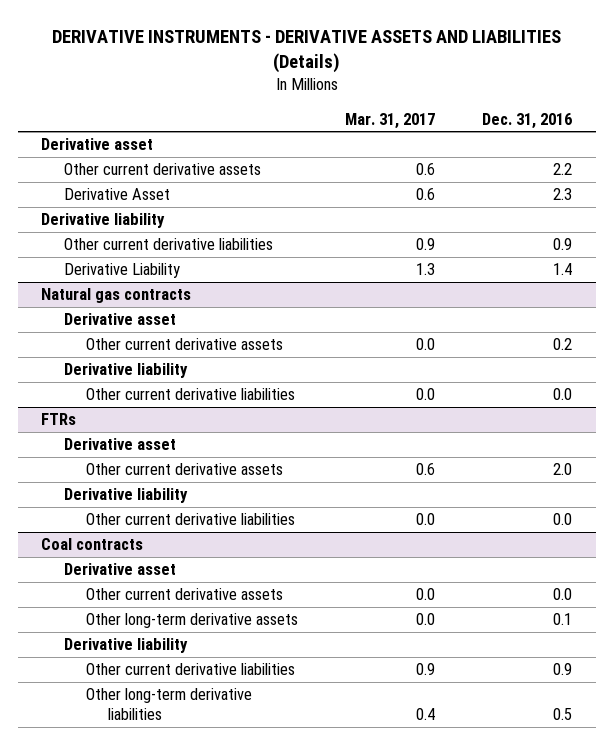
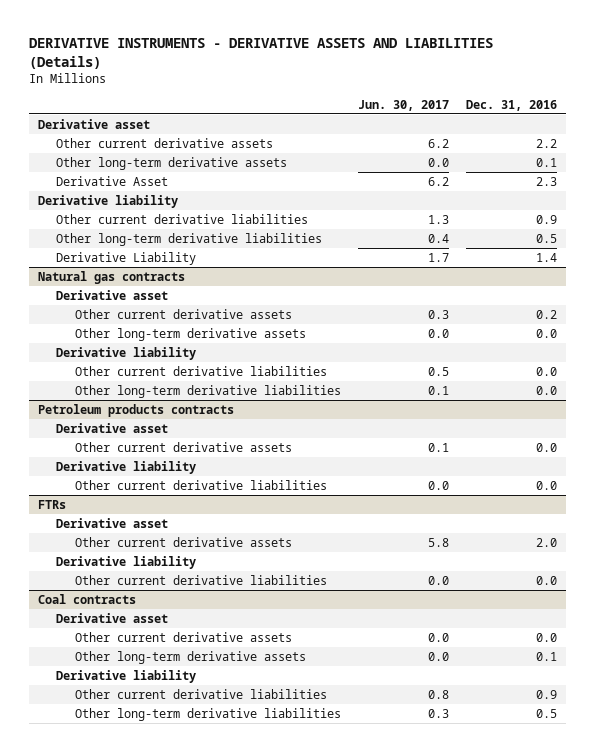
- | Mar. 31, 2017 | Dec. 31, 2016
+ | Jun. 30, 2017 | Dec. 31, 2016
+ Other long-term derivative assets | 0.0 | 0.1
+ Other long-term derivative liabilities | 0.4 | 0.5
@ Natural gas contracts
+ Other long-term derivative assets | 0.0 | 0.0
+ Other long-term derivative liabilities | 0.1 | 0.0
+ Petroleum products contracts
+ Derivative asset
+ Other current derivative assets | 0.1 | 0.0
+ Derivative liability
+ Other current derivative liabilities | 0.0 | 0.0

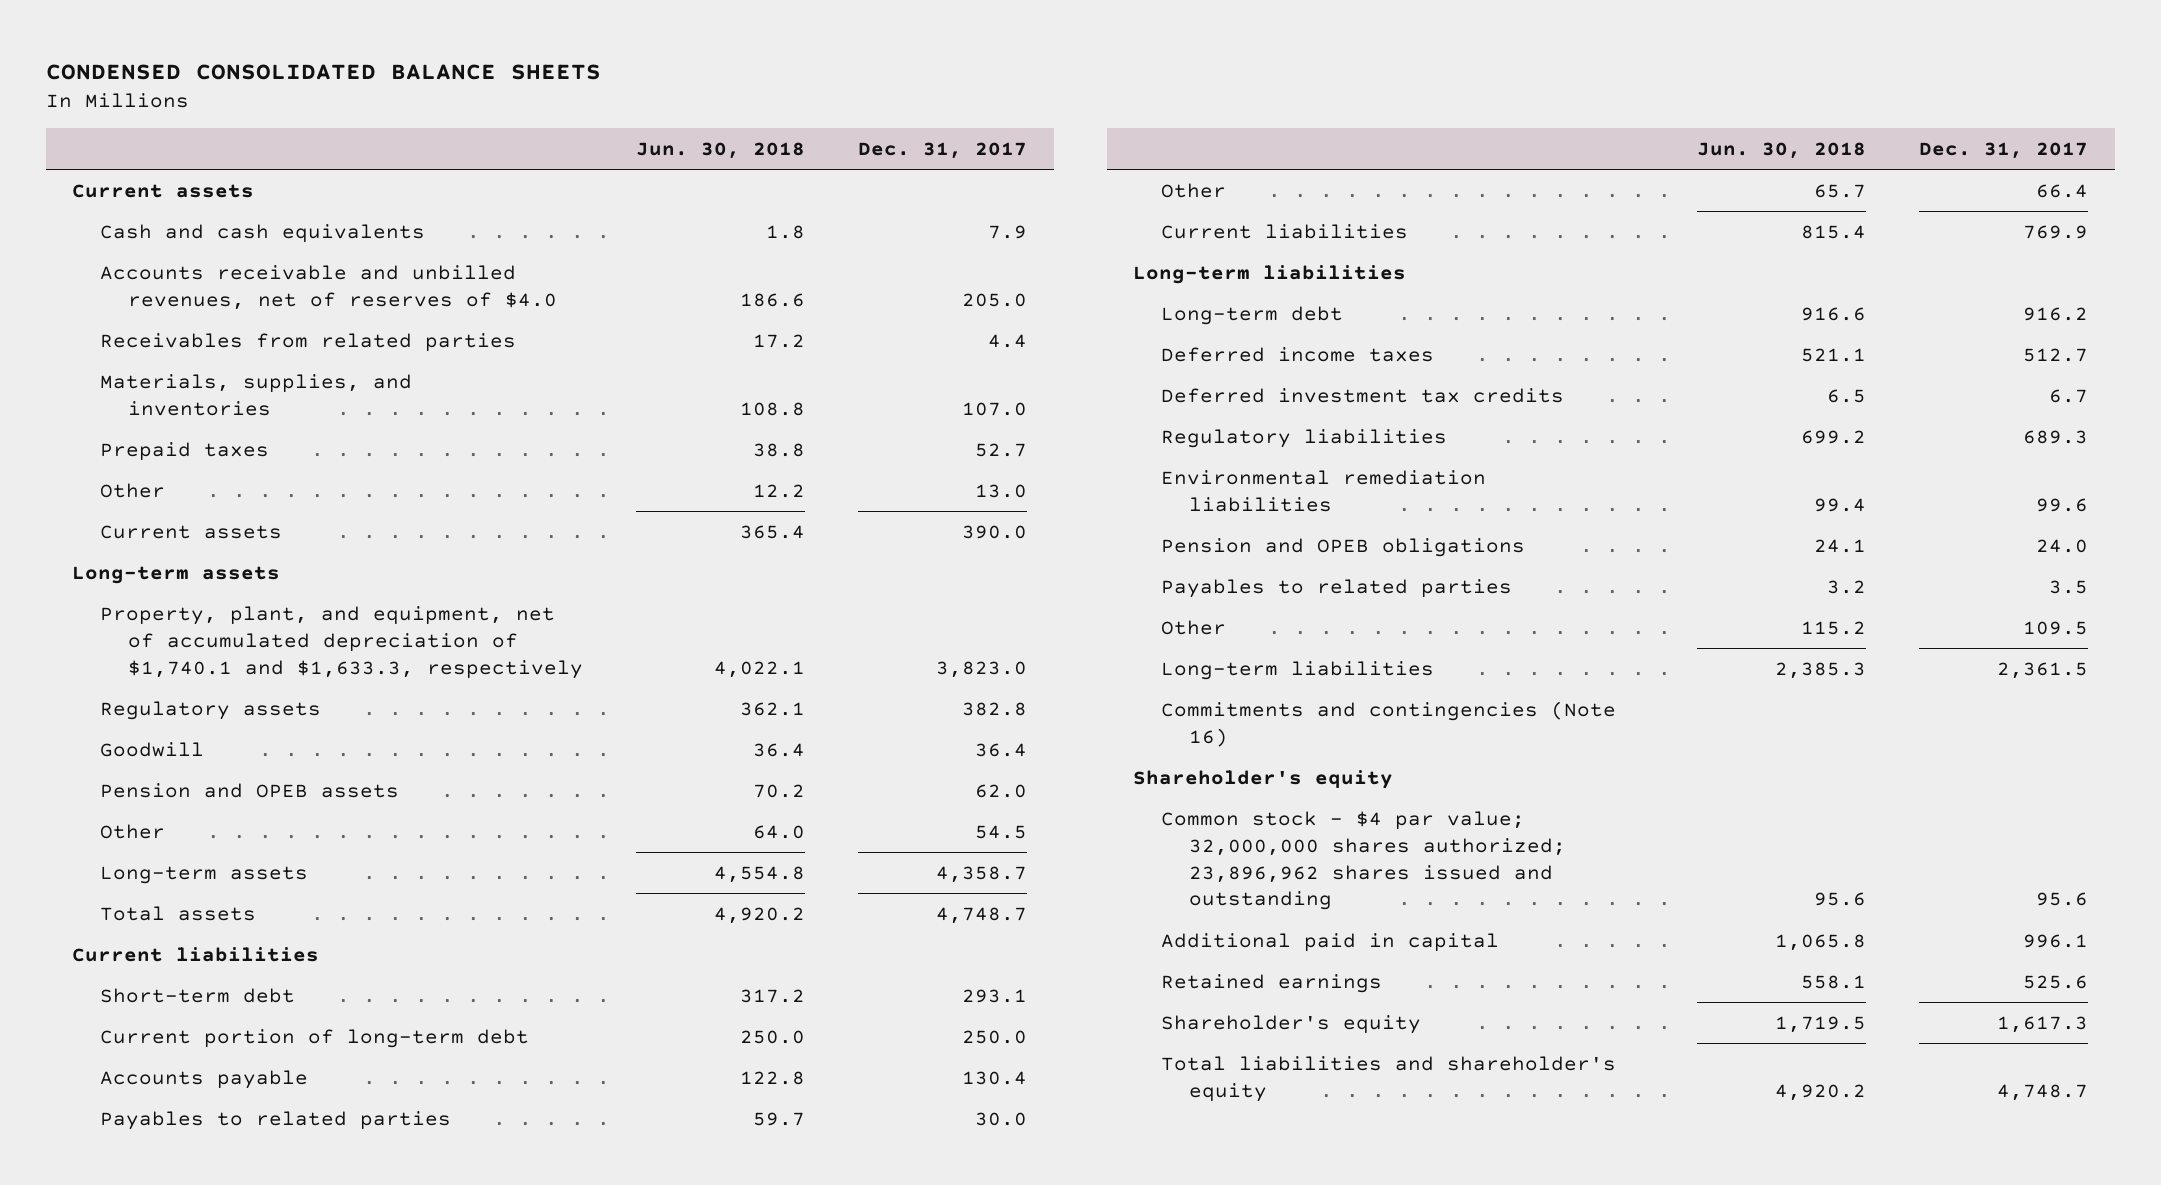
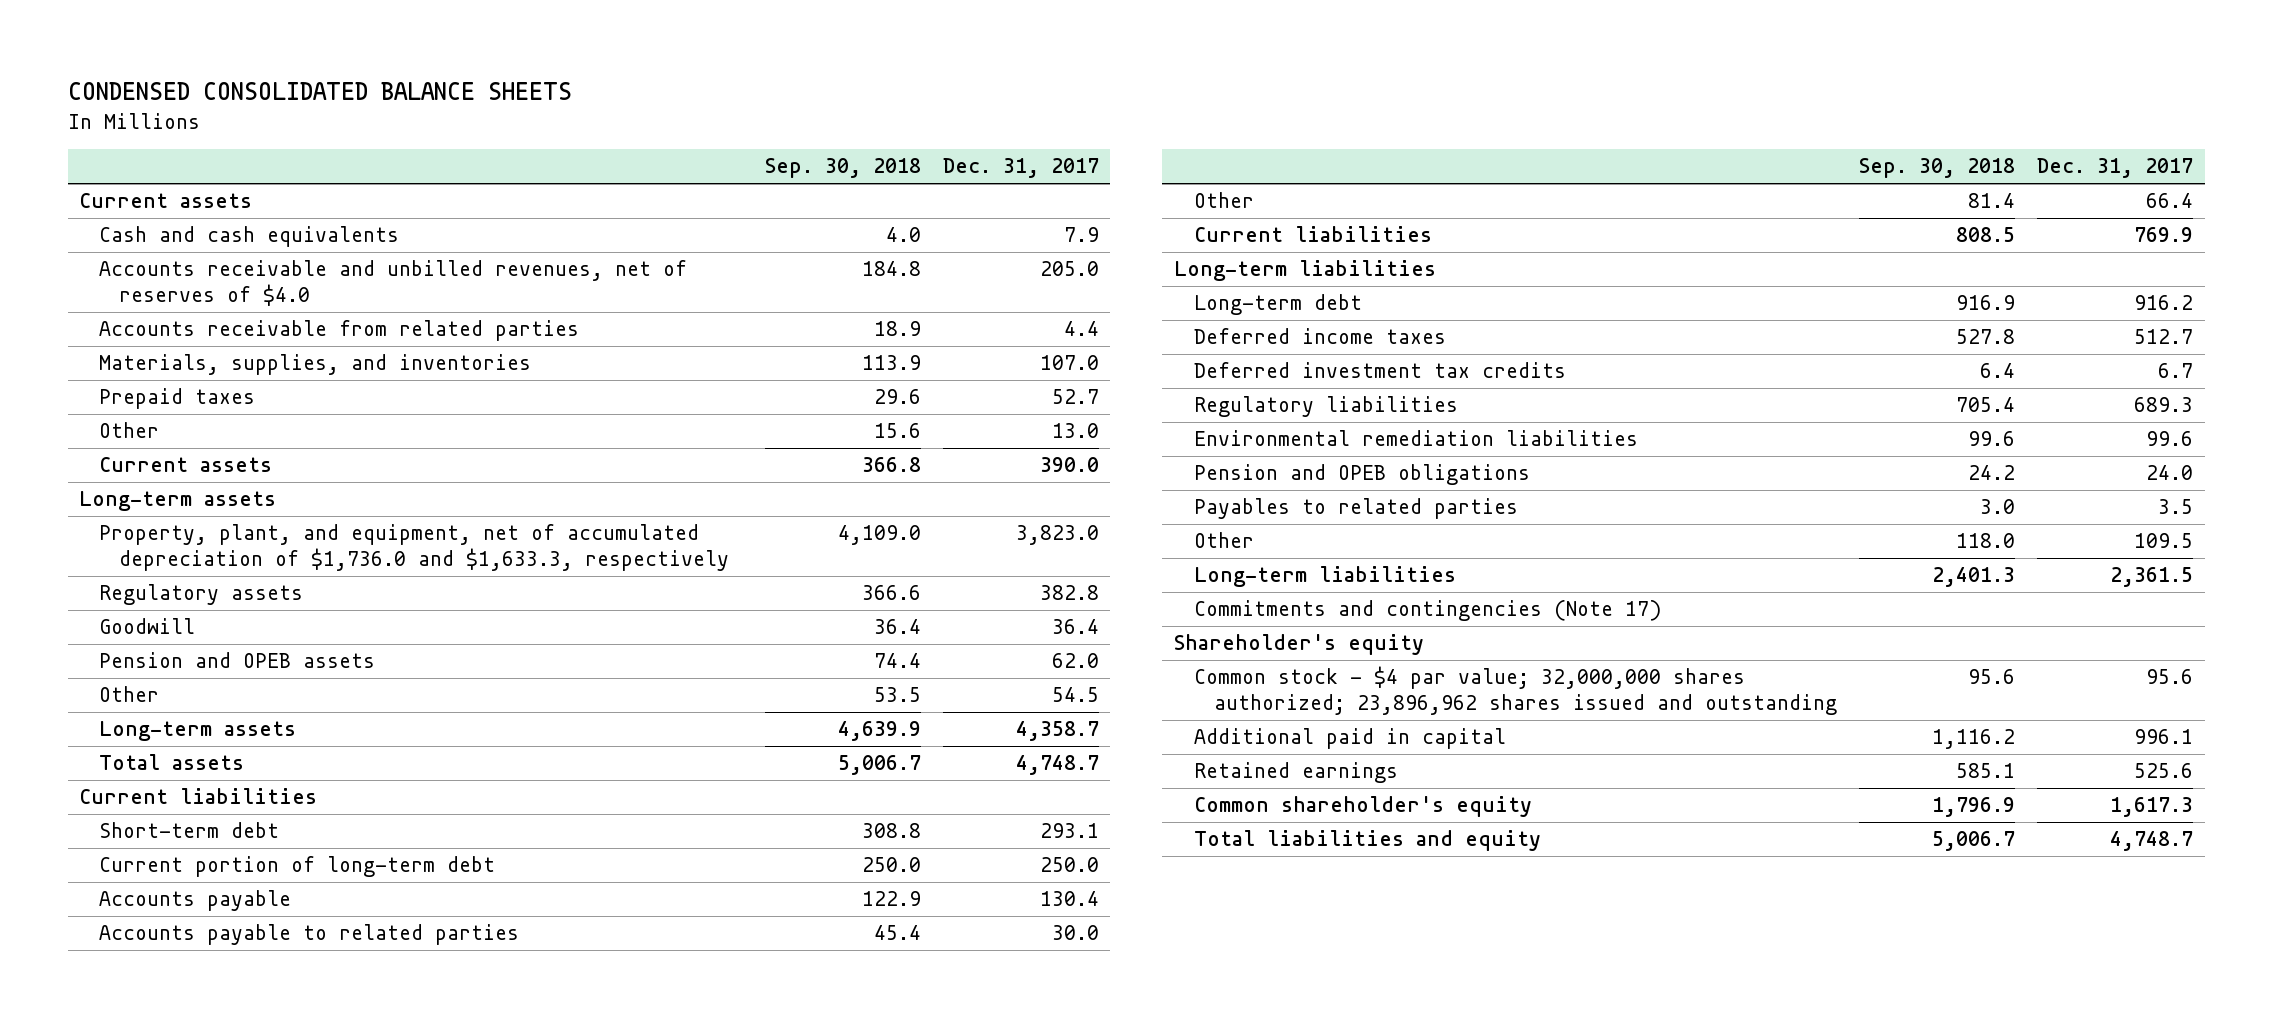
- | Jun. 30, 2018 | Dec. 31, 2017
+ | Sep. 30, 2018 | Dec. 31, 2017
- Receivables from related parties | 17.2 | 4.4
+ Accounts receivable from related parties | 18.9 | 4.4
- Property, plant, and equipment, net of accumulated depreciation of $1,740.1 and $1,633.3, respectively | 4,022.1 | 3,823.0
+ Property, plant, and equipment, net of accumulated depreciation of $1,736.0 and $1,633.3, respectively | 4,109.0 | 3,823.0
- Payables to related parties | 59.7 | 30.0
+ Accounts payable to related parties | 45.4 | 30.0
- Commitments and contingencies (Note 16)
+ Commitments and contingencies (Note 17)
- Shareholder's equity | 1,719.5 | 1,617.3
- Total liabilities and shareholder's equity | 4,920.2 | 4,748.7
+ Common shareholder's equity | 1,796.9 | 1,617.3
+ Total liabilities and equity | 5,006.7 | 4,748.7

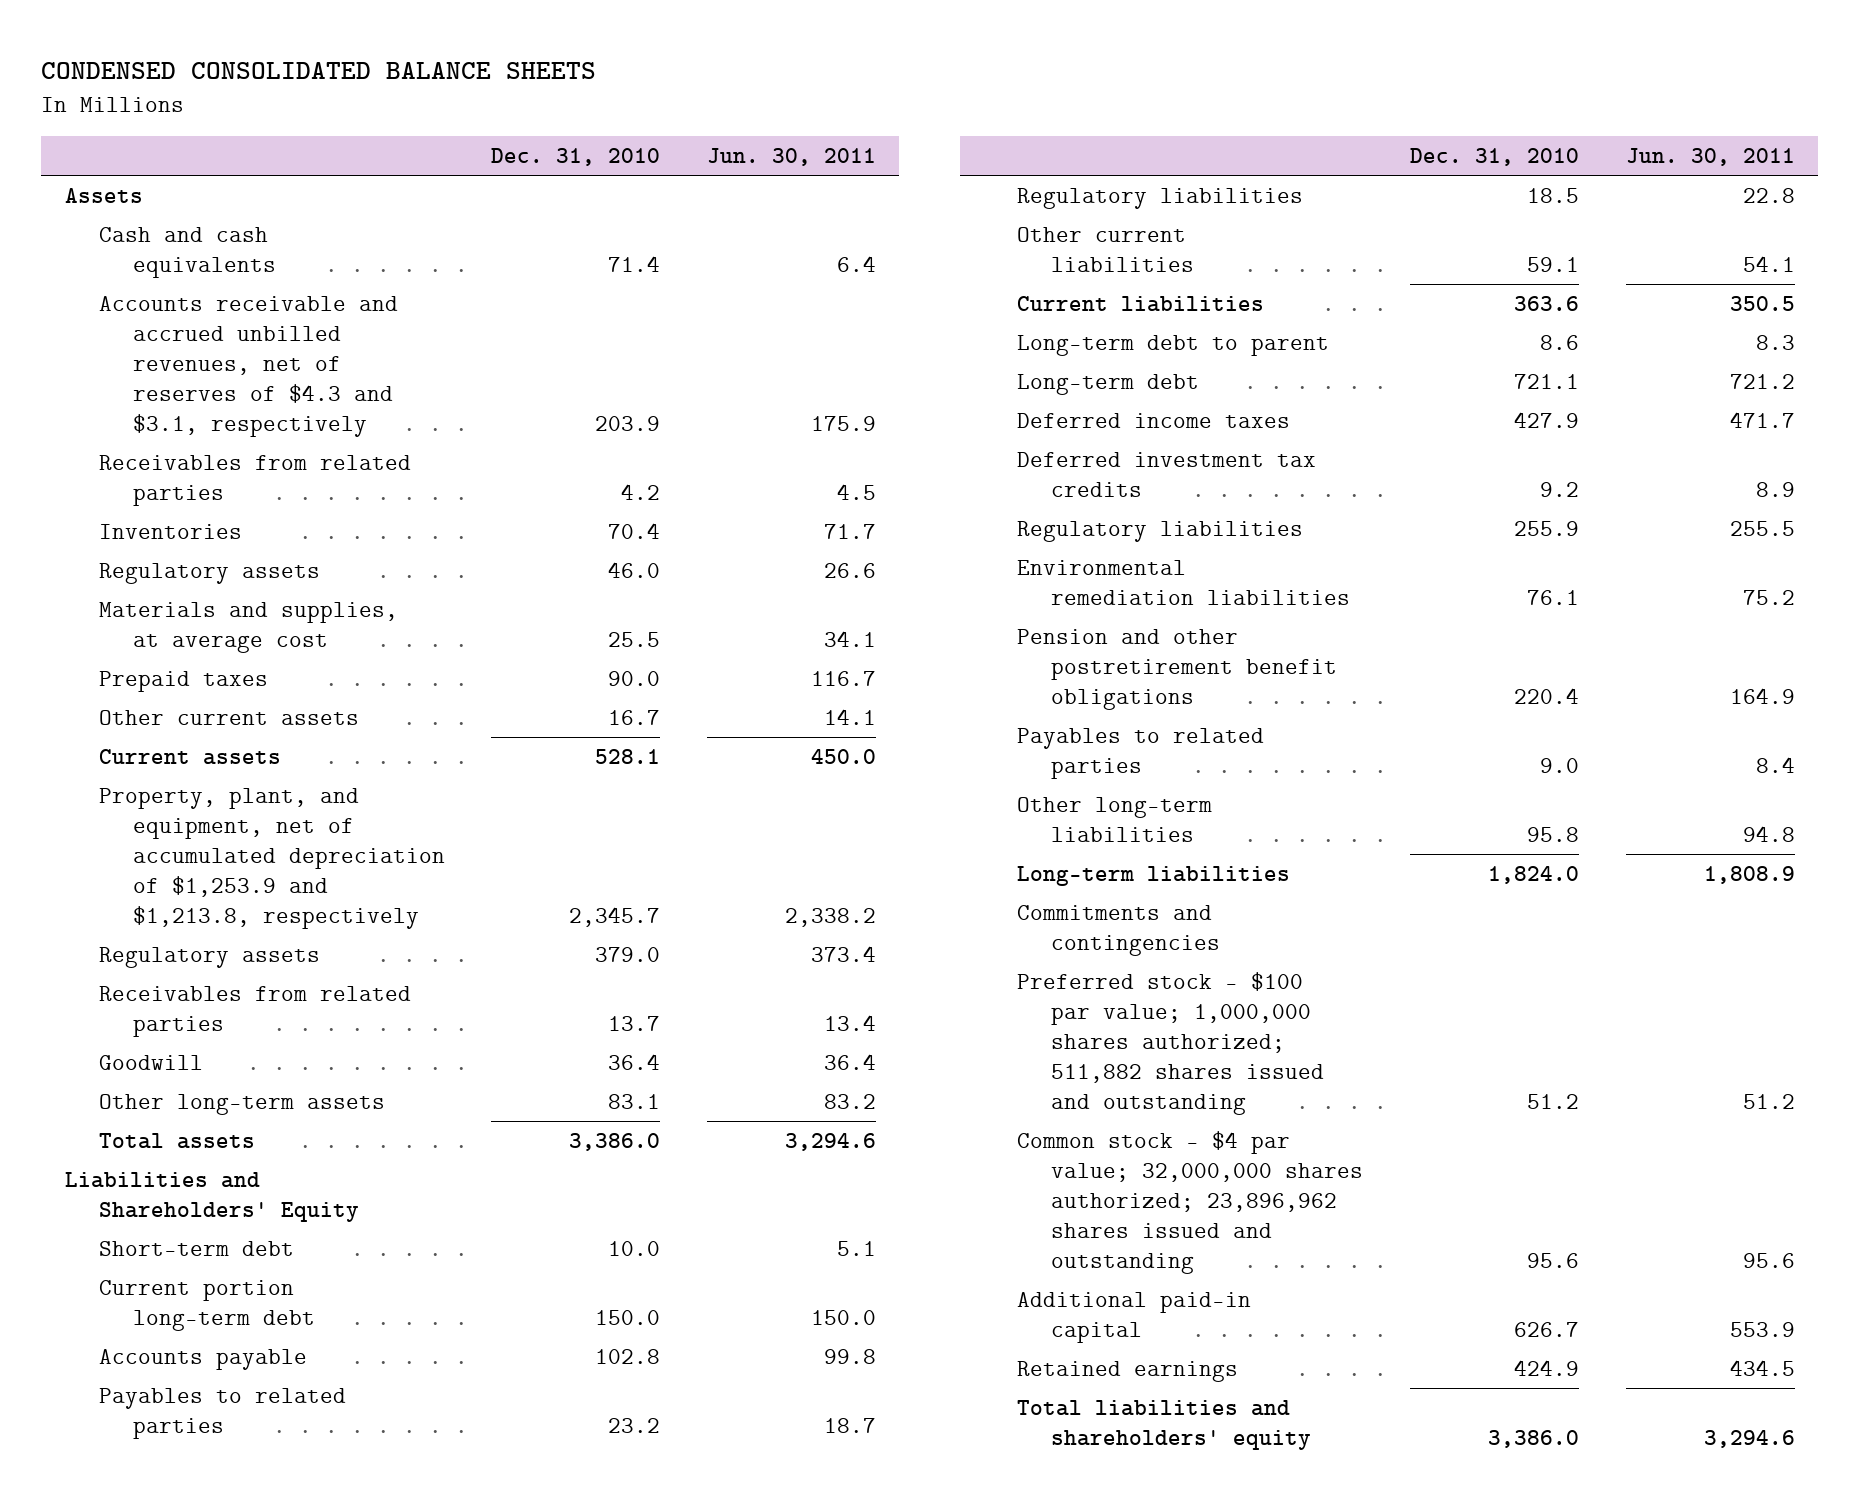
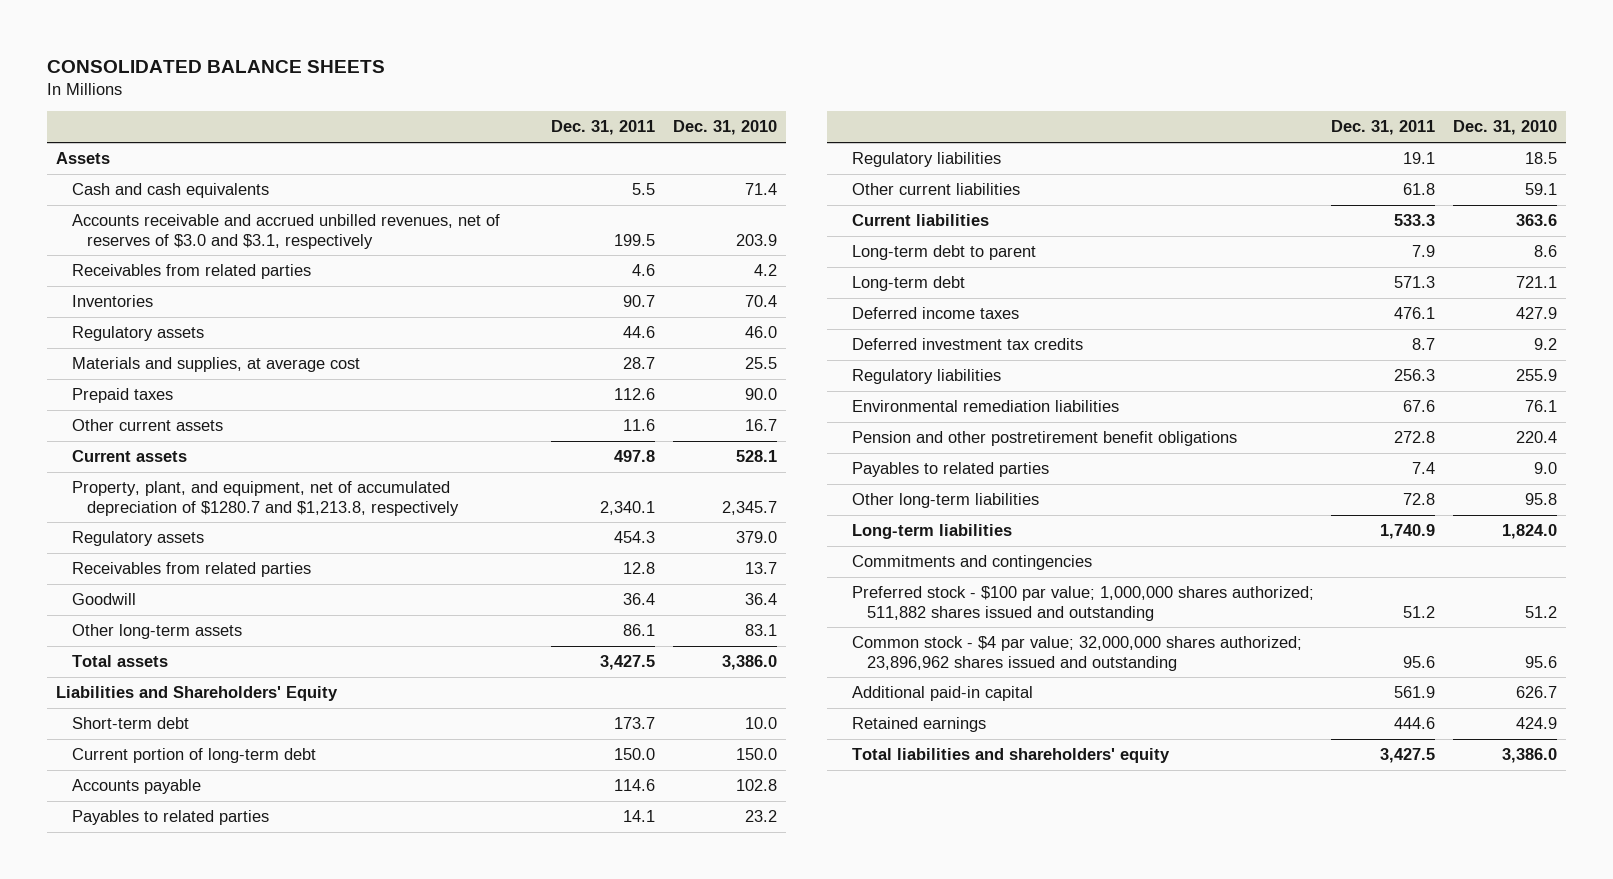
- CONDENSED CONSOLIDATED BALANCE SHEETS
+ CONSOLIDATED BALANCE SHEETS
- | Dec. 31, 2010 | Jun. 30, 2011
+ | Dec. 31, 2011 | Dec. 31, 2010
- Accounts receivable and accrued unbilled revenues, net of reserves of $4.3 and $3.1, respectively | 203.9 | 175.9
+ Accounts receivable and accrued unbilled revenues, net of reserves of $3.0 and $3.1, respectively | 199.5 | 203.9
- Property, plant, and equipment, net of accumulated depreciation of $1,253.9 and $1,213.8, respectively | 2,345.7 | 2,338.2
+ Property, plant, and equipment, net of accumulated depreciation of $1280.7 and $1,213.8, respectively | 2,340.1 | 2,345.7
- Current portion long-term debt | 150.0 | 150.0
+ Current portion of long-term debt | 150.0 | 150.0

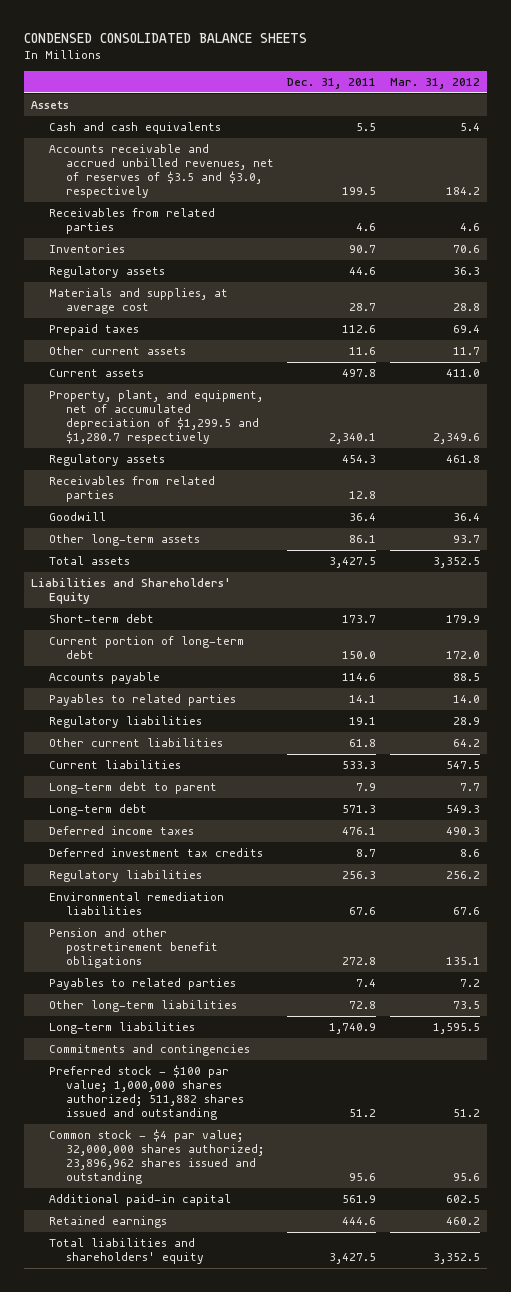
- CONSOLIDATED BALANCE SHEETS
+ CONDENSED CONSOLIDATED BALANCE SHEETS
- | Dec. 31, 2011 | Dec. 31, 2010
+ | Dec. 31, 2011 | Mar. 31, 2012
- Accounts receivable and accrued unbilled revenues, net of reserves of $3.0 and $3.1, respectively | 199.5 | 203.9
+ Accounts receivable and accrued unbilled revenues, net of reserves of $3.5 and $3.0, respectively | 199.5 | 184.2
- Property, plant, and equipment, net of accumulated depreciation of $1280.7 and $1,213.8, respectively | 2,340.1 | 2,345.7
+ Property, plant, and equipment, net of accumulated depreciation of $1,299.5 and $1,280.7 respectively | 2,340.1 | 2,349.6

